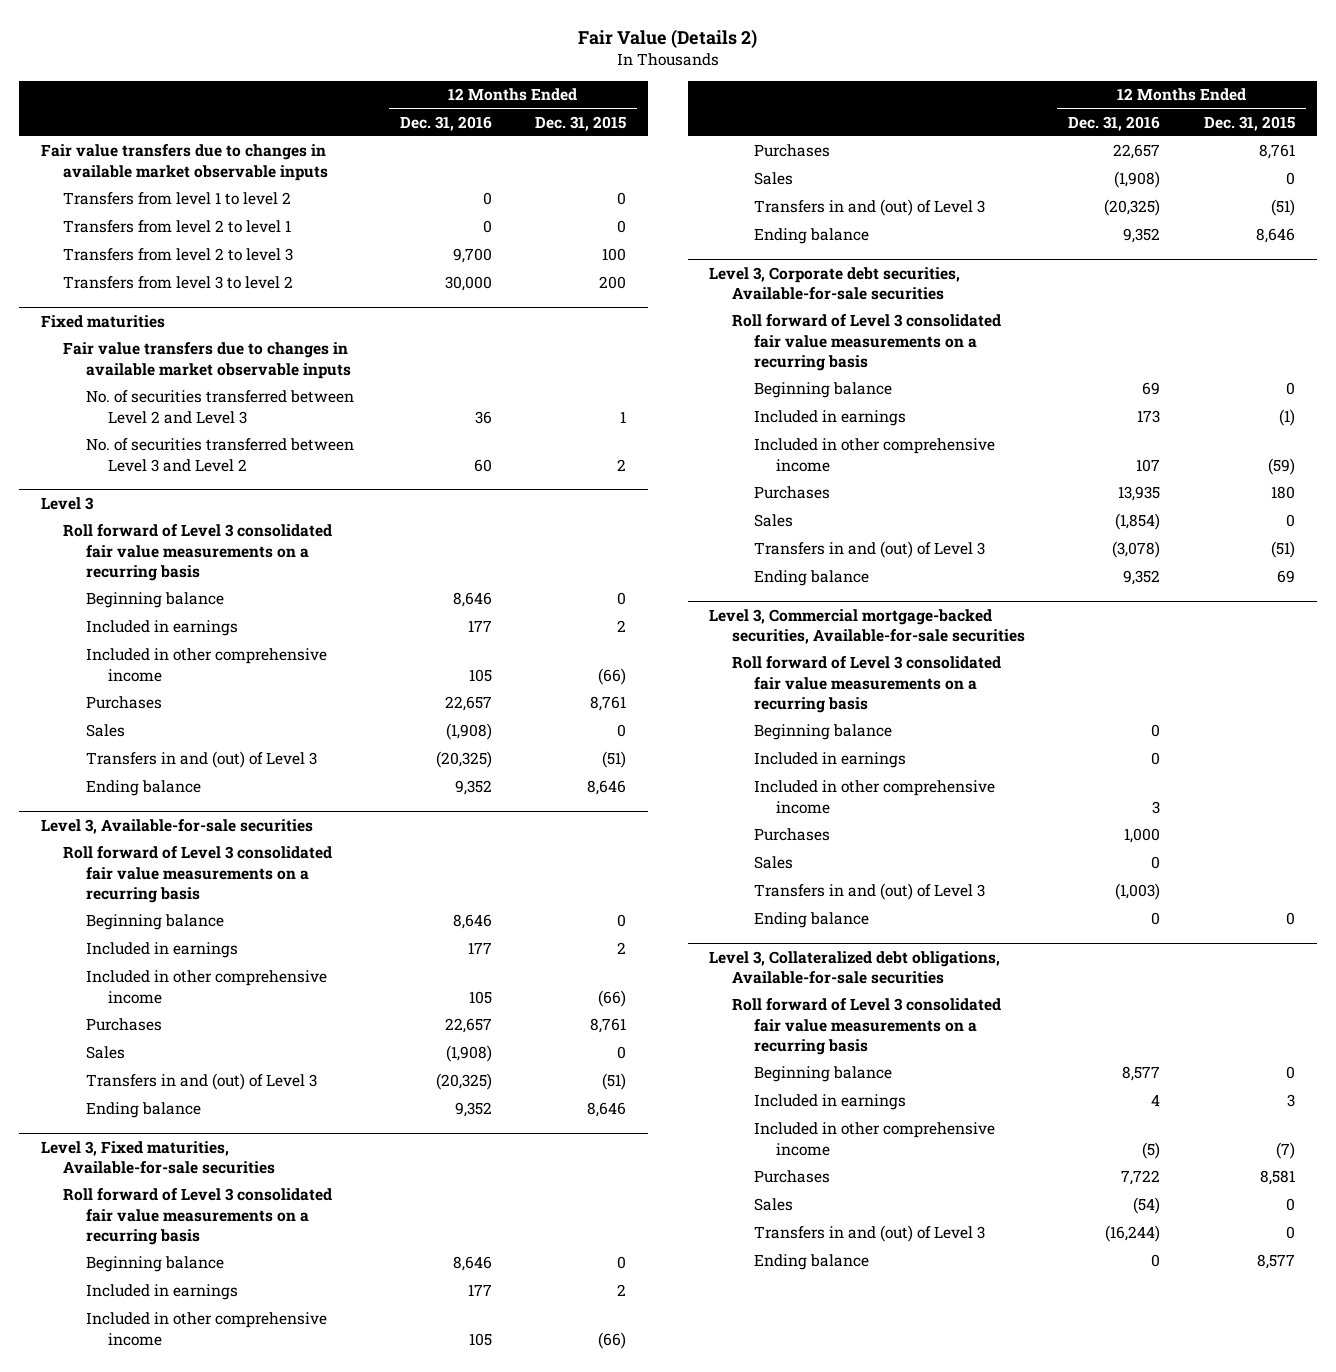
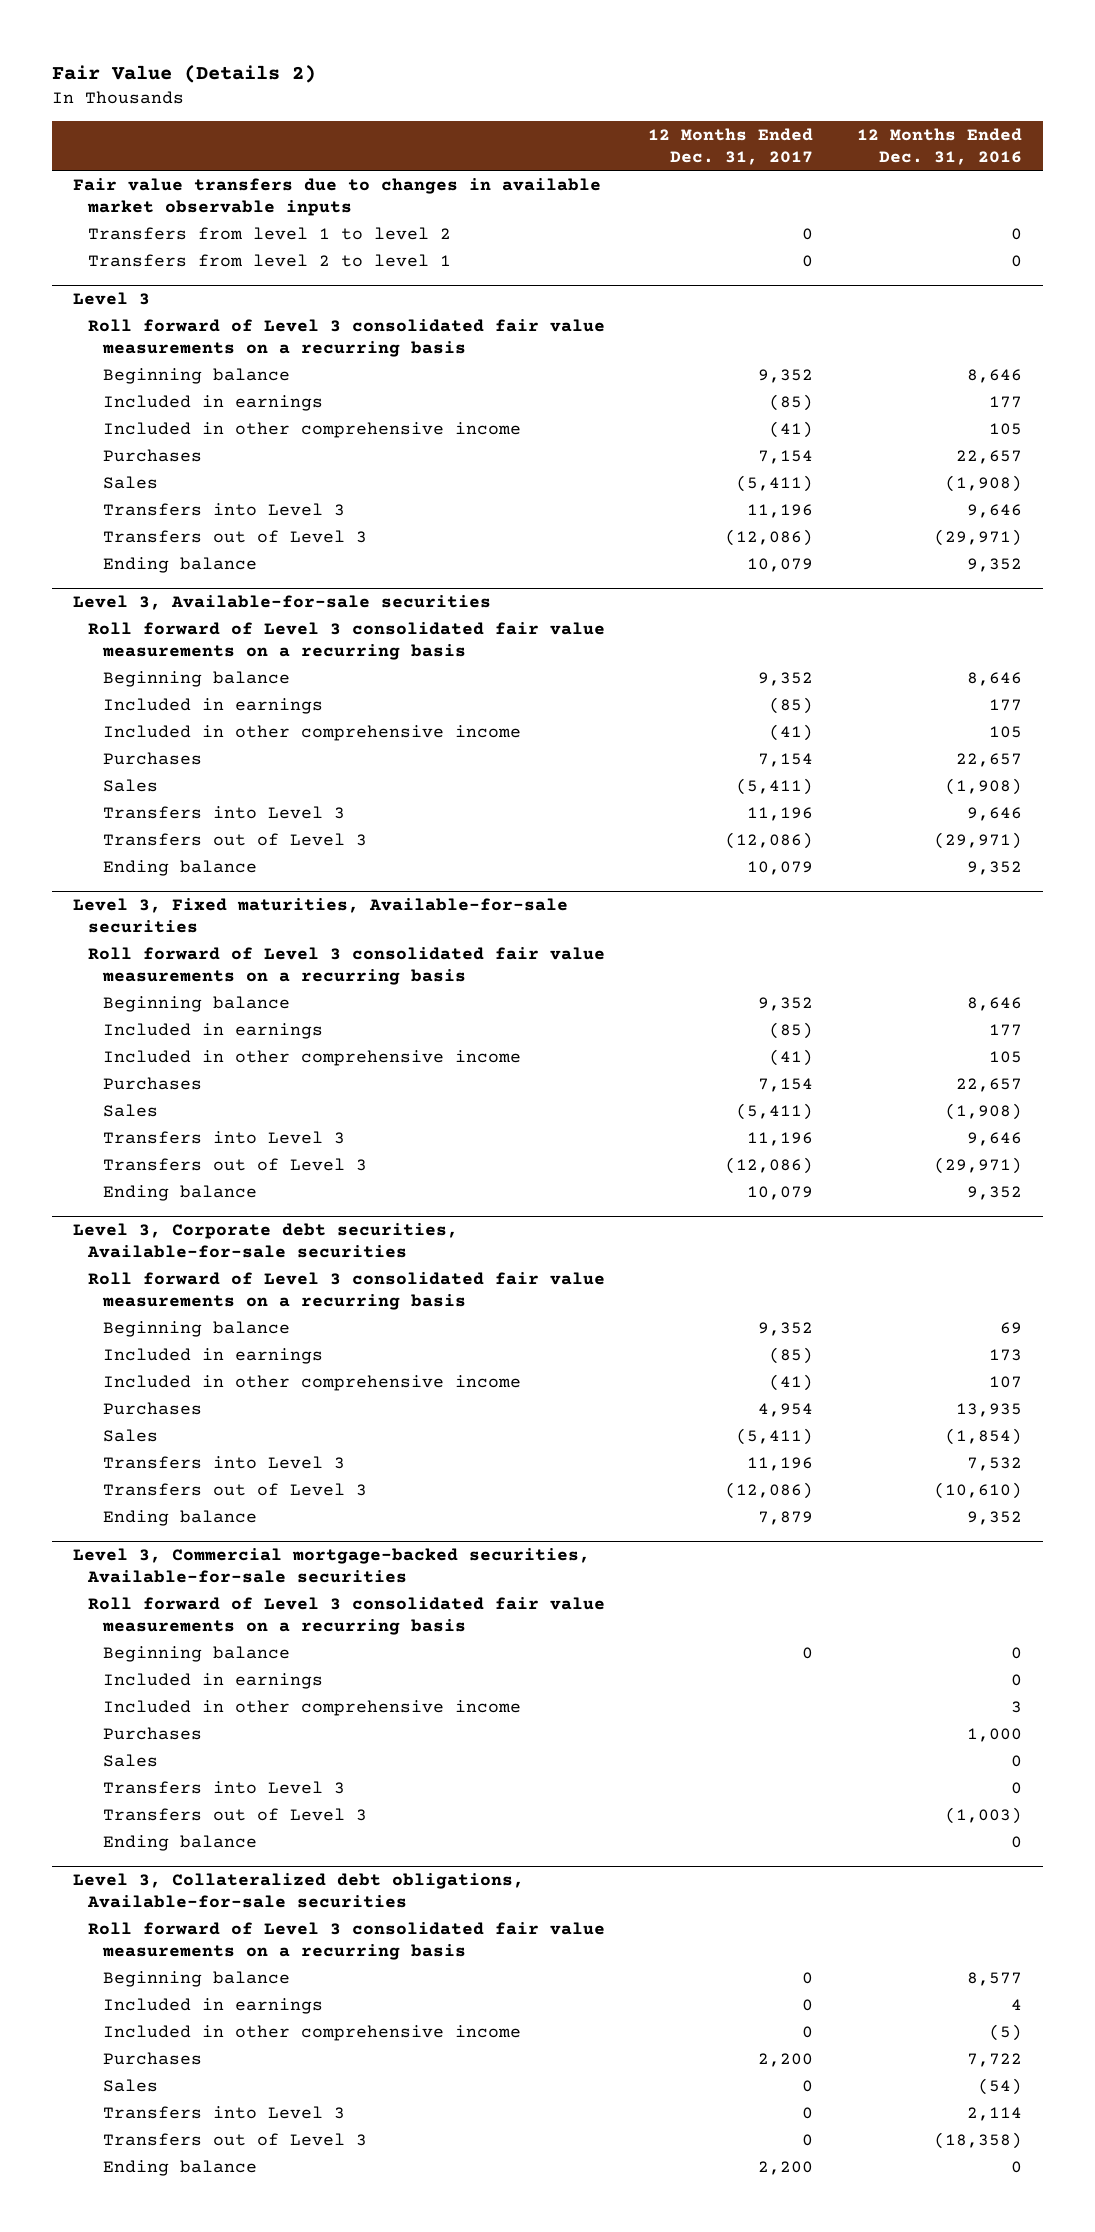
- | 12 Months Ended Dec. 31, 2016 | 12 Months Ended Dec. 31, 2015
+ | 12 Months Ended Dec. 31, 2017 | 12 Months Ended Dec. 31, 2016
- Transfers from level 2 to level 3 | 9,700 | 100
- Transfers from level 3 to level 2 | 30,000 | 200
- Fixed maturities
- Fair value transfers due to changes in available market observable inputs
- No. of securities transferred between Level 2 and Level 3 | 36 | 1
- No. of securities transferred between Level 3 and Level 2 | 60 | 2
@ Level 3
- Transfers in and (out) of Level 3 | (20,325) | (51)
+ Transfers into Level 3 | 11,196 | 9,646
+ Transfers out of Level 3 | (12,086) | (29,971)
@ Level 3, Available-for-sale securities
- Transfers in and (out) of Level 3 | (20,325) | (51)
+ Transfers into Level 3 | 11,196 | 9,646
+ Transfers out of Level 3 | (12,086) | (29,971)
@ Level 3, Fixed maturities, Available-for-sale securities
- Transfers in and (out) of Level 3 | (20,325) | (51)
+ Transfers into Level 3 | 11,196 | 9,646
+ Transfers out of Level 3 | (12,086) | (29,971)
@ Level 3, Corporate debt securities, Available-for-sale securities
- Transfers in and (out) of Level 3 | (3,078) | (51)
+ Transfers into Level 3 | 11,196 | 7,532
+ Transfers out of Level 3 | (12,086) | (10,610)
@ Level 3, Commercial mortgage-backed securities, Available-for-sale securities
- Transfers in and (out) of Level 3 | (1,003) |
+ Transfers into Level 3 | | 0
+ Transfers out of Level 3 | | (1,003)
@ Level 3, Collateralized debt obligations, Available-for-sale securities
- Transfers in and (out) of Level 3 | (16,244) | 0
+ Transfers into Level 3 | 0 | 2,114
+ Transfers out of Level 3 | 0 | (18,358)

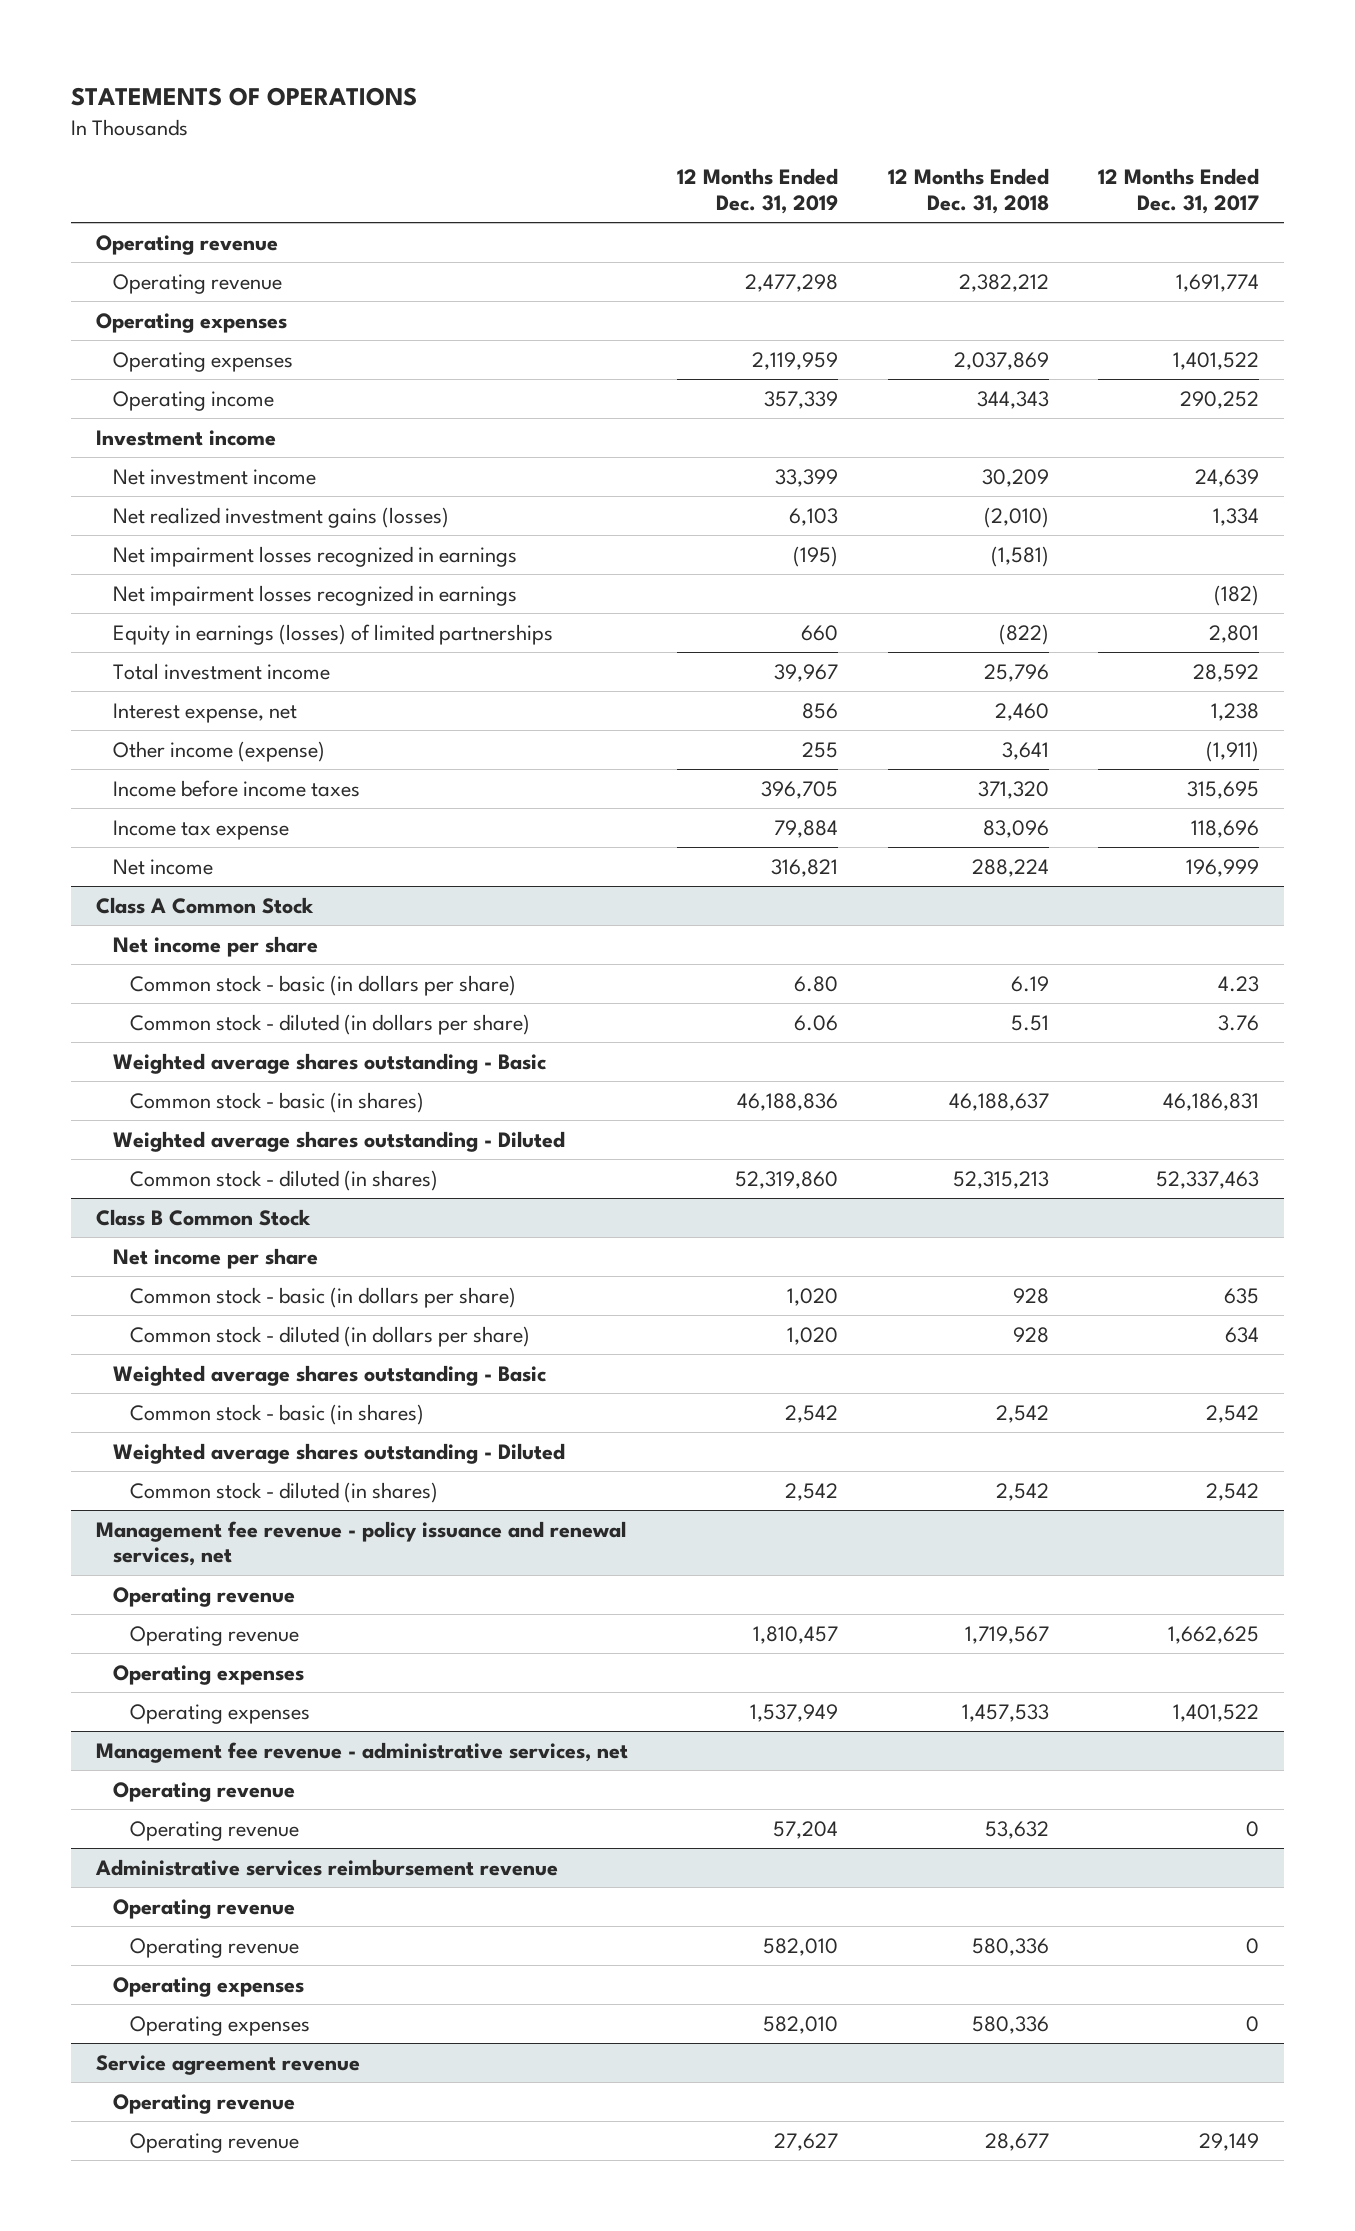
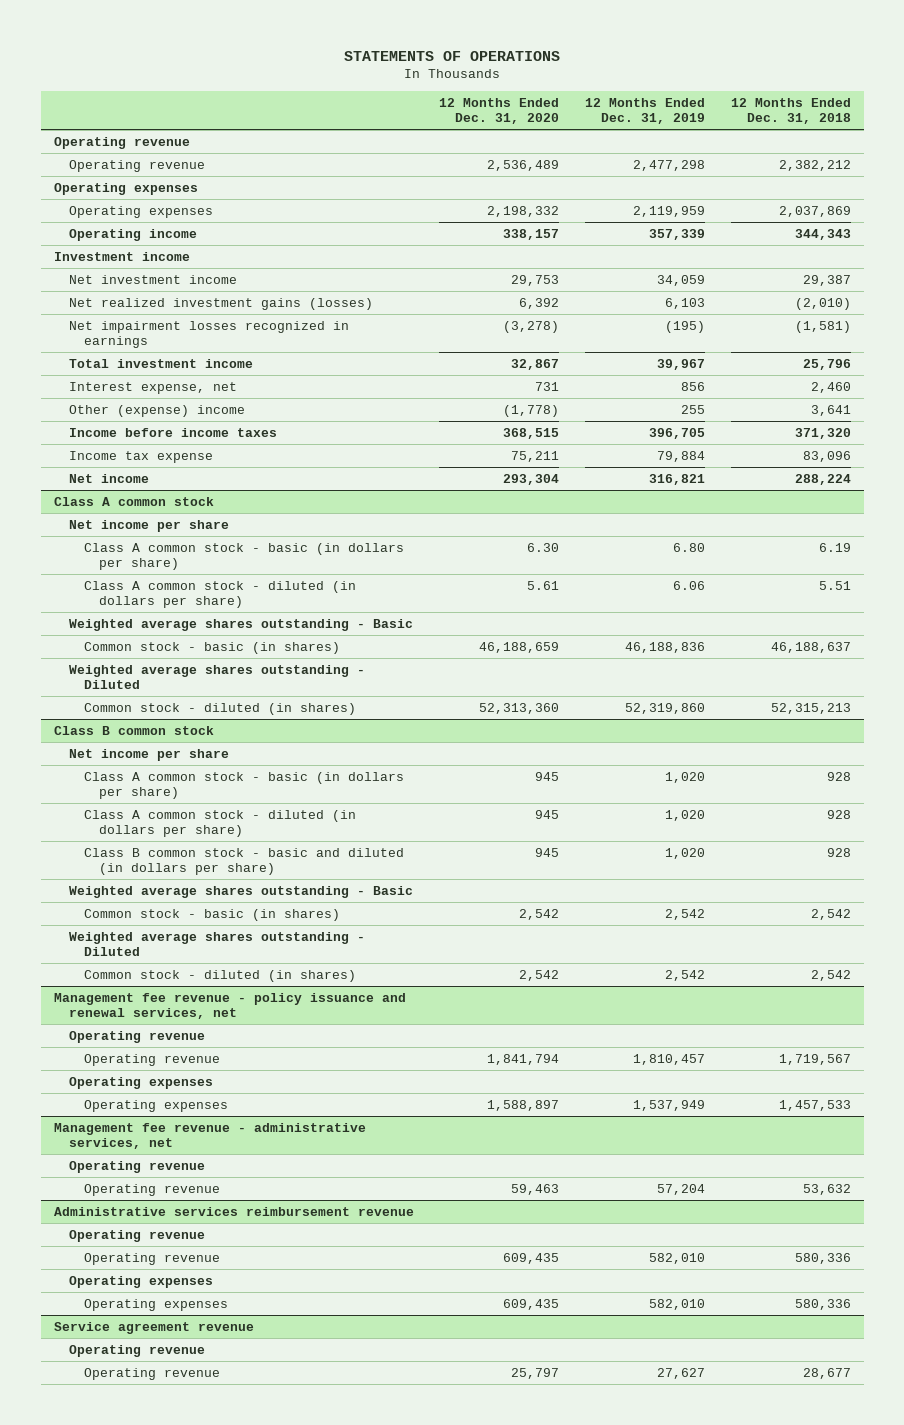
- | 12 Months Ended Dec. 31, 2019 | 12 Months Ended Dec. 31, 2018 | 12 Months Ended Dec. 31, 2017
+ | 12 Months Ended Dec. 31, 2020 | 12 Months Ended Dec. 31, 2019 | 12 Months Ended Dec. 31, 2018
- Net investment income | 33,399 | 30,209 | 24,639
+ Net investment income | 29,753 | 34,059 | 29,387
- Net impairment losses recognized in earnings | | | (182)
- Equity in earnings (losses) of limited partnerships | 660 | (822) | 2,801
- Other income (expense) | 255 | 3,641 | (1,911)
+ Other (expense) income | (1,778) | 255 | 3,641
- Class A Common Stock
+ Class A common stock
- Common stock - basic (in dollars per share) | 6.80 | 6.19 | 4.23
- Common stock - diluted (in dollars per share) | 6.06 | 5.51 | 3.76
+ Class A common stock - basic (in dollars per share) | 6.30 | 6.80 | 6.19
+ Class A common stock - diluted (in dollars per share) | 5.61 | 6.06 | 5.51
- Class B Common Stock
+ Class B common stock
- Common stock - basic (in dollars per share) | 1,020 | 928 | 635
- Common stock - diluted (in dollars per share) | 1,020 | 928 | 634
+ Class A common stock - basic (in dollars per share) | 945 | 1,020 | 928
+ Class A common stock - diluted (in dollars per share) | 945 | 1,020 | 928
+ Class B common stock - basic and diluted (in dollars per share) | 945 | 1,020 | 928

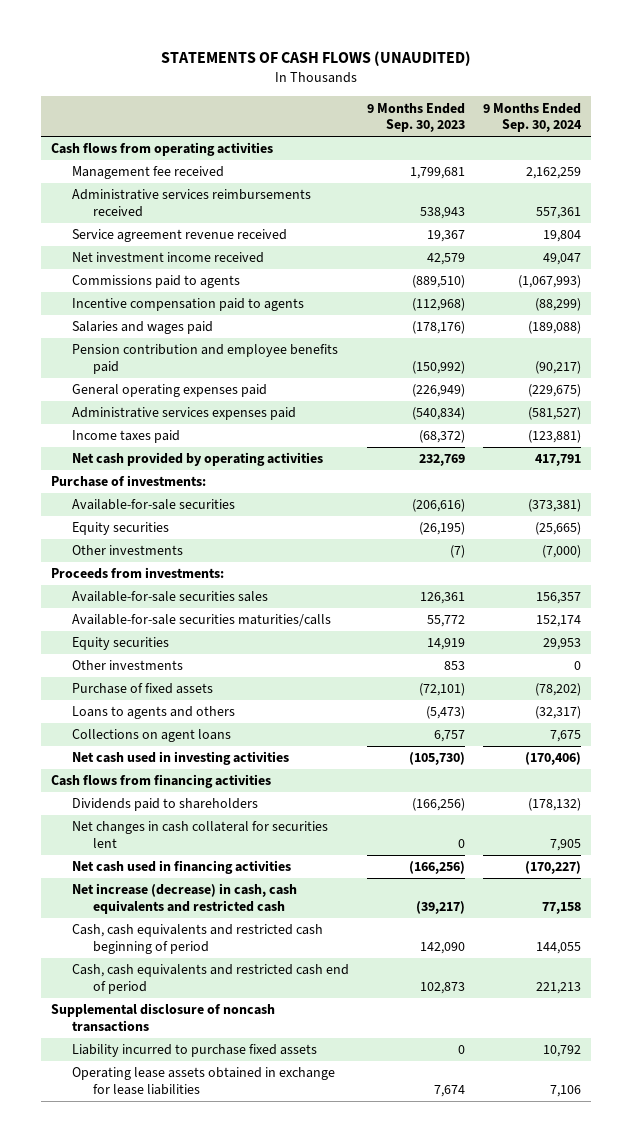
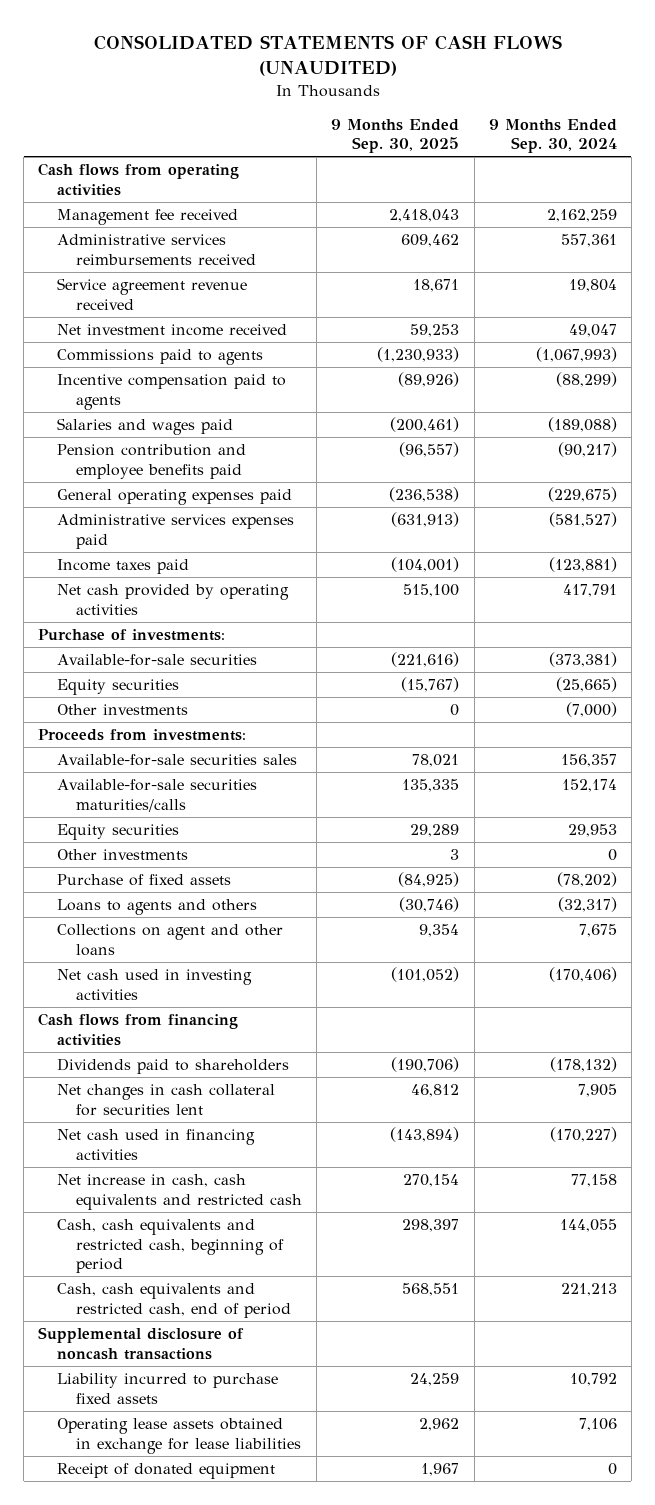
- STATEMENTS OF CASH FLOWS (UNAUDITED)
+ CONSOLIDATED STATEMENTS OF CASH FLOWS (UNAUDITED)
- | 9 Months Ended Sep. 30, 2023 | 9 Months Ended Sep. 30, 2024
+ | 9 Months Ended Sep. 30, 2025 | 9 Months Ended Sep. 30, 2024
- Collections on agent loans | 6,757 | 7,675
+ Collections on agent and other loans | 9,354 | 7,675
- Net increase (decrease) in cash, cash equivalents and restricted cash | (39,217) | 77,158
- Cash, cash equivalents and restricted cash beginning of period | 142,090 | 144,055
- Cash, cash equivalents and restricted cash end of period | 102,873 | 221,213
+ Net increase in cash, cash equivalents and restricted cash | 270,154 | 77,158
+ Cash, cash equivalents and restricted cash, beginning of period | 298,397 | 144,055
+ Cash, cash equivalents and restricted cash, end of period | 568,551 | 221,213
+ Receipt of donated equipment | 1,967 | 0

